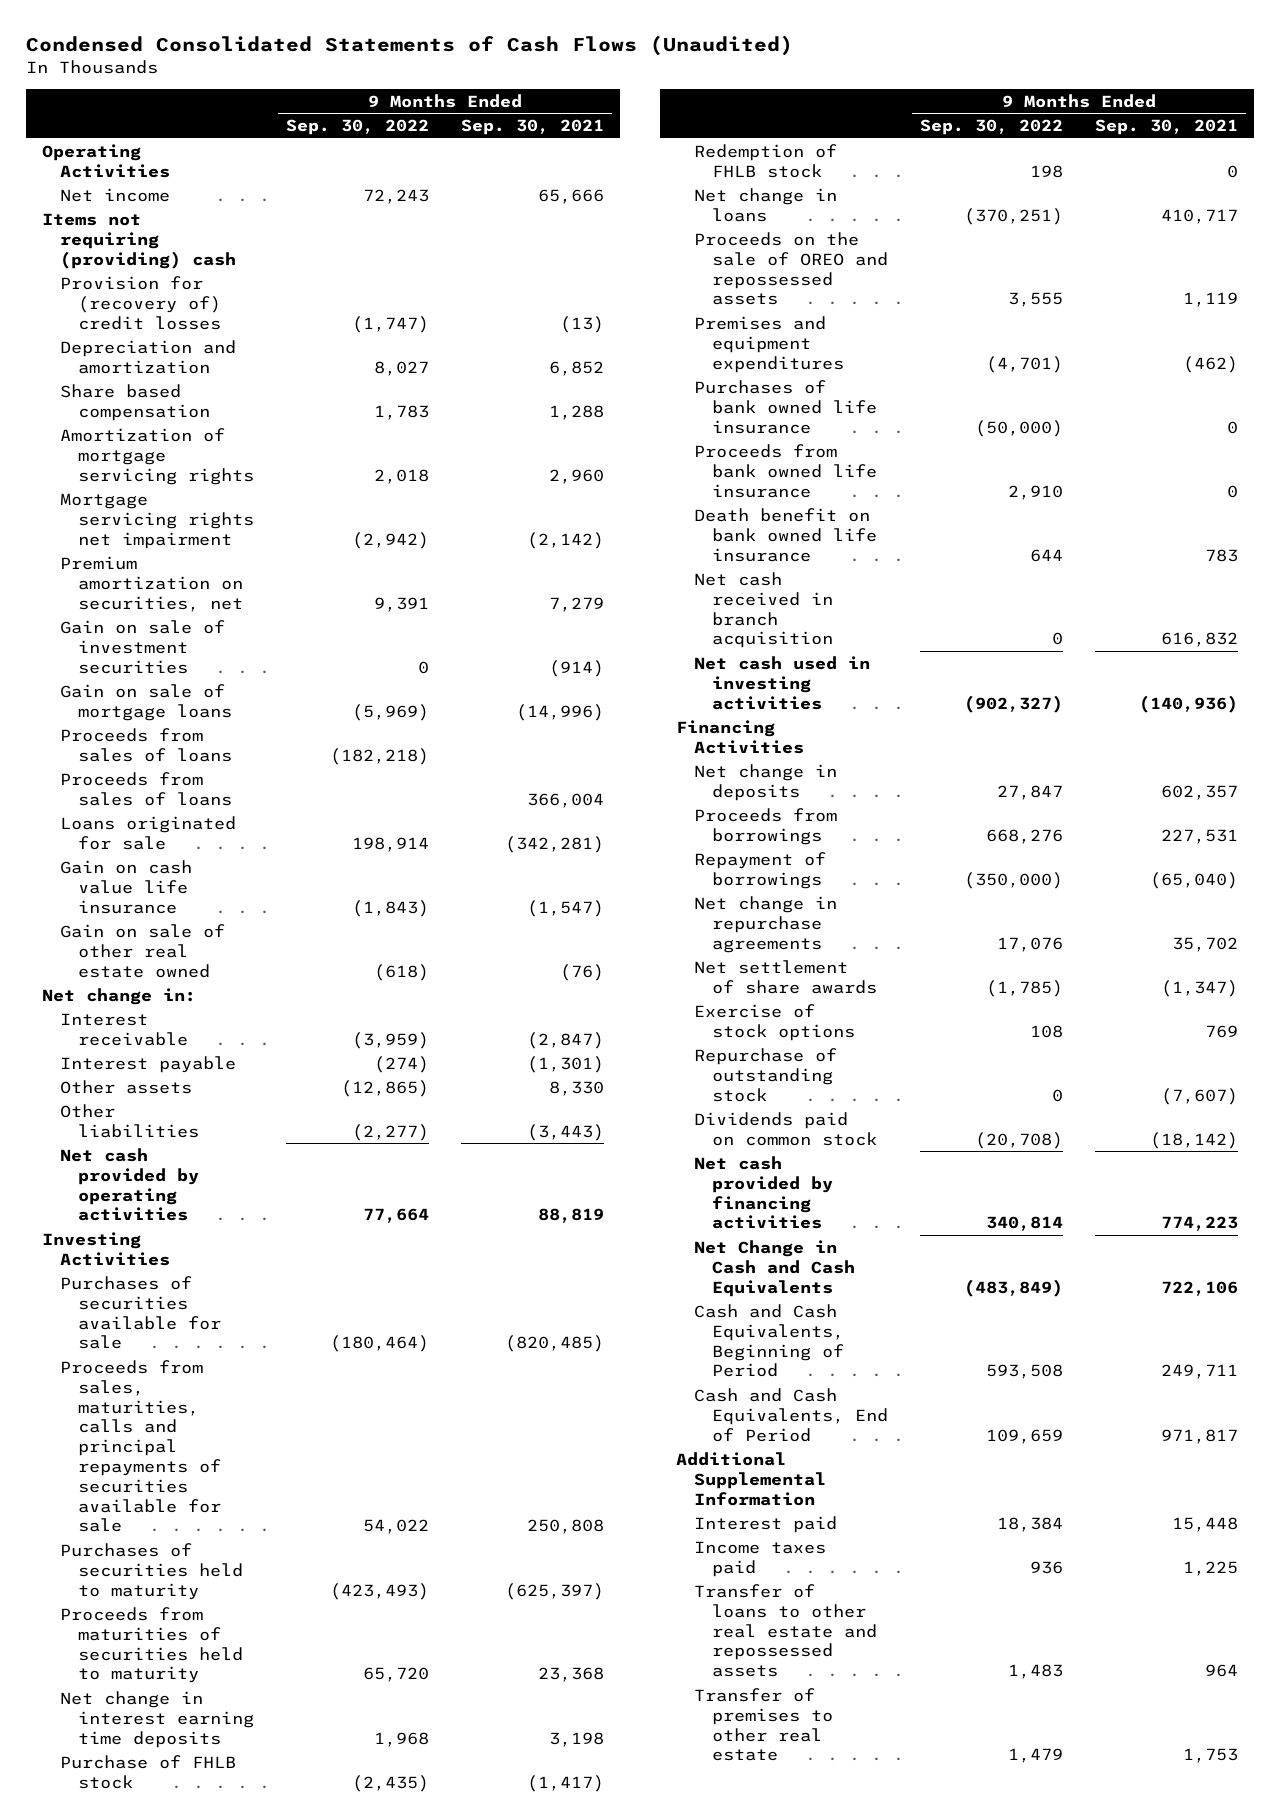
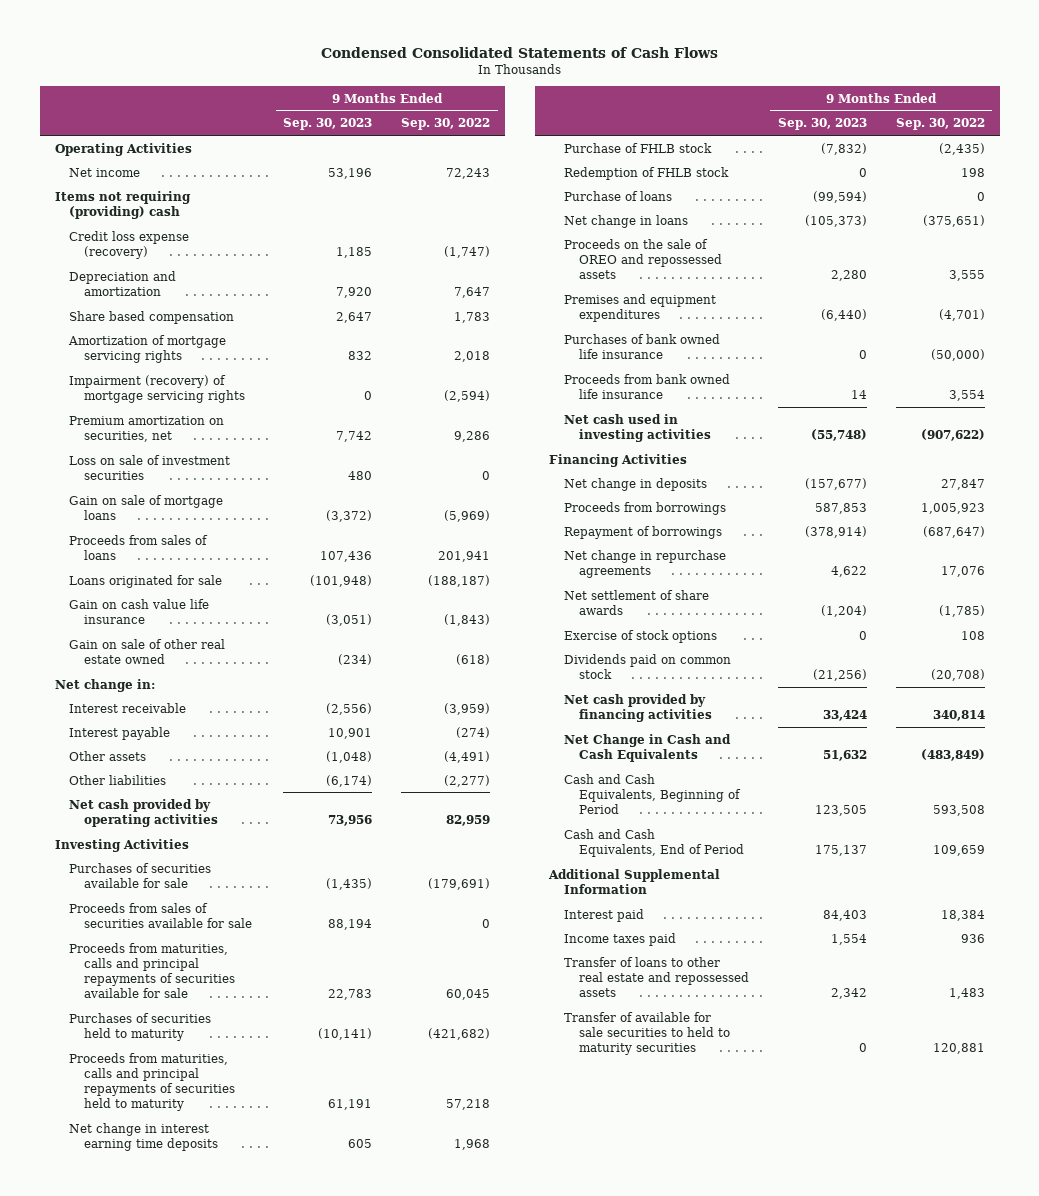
- Condensed Consolidated Statements of Cash Flows (Unaudited)
+ Condensed Consolidated Statements of Cash Flows
- | 9 Months Ended Sep. 30, 2022 | 9 Months Ended Sep. 30, 2021
+ | 9 Months Ended Sep. 30, 2023 | 9 Months Ended Sep. 30, 2022
- Provision for (recovery of) credit losses | (1,747) | (13)
- Depreciation and amortization | 8,027 | 6,852
+ Credit loss expense (recovery) | 1,185 | (1,747)
+ Depreciation and amortization | 7,920 | 7,647
- Mortgage servicing rights net impairment | (2,942) | (2,142)
- Premium amortization on securities, net | 9,391 | 7,279
- Gain on sale of investment securities | 0 | (914)
+ Impairment (recovery) of mortgage servicing rights | 0 | (2,594)
+ Premium amortization on securities, net | 7,742 | 9,286
+ Loss on sale of investment securities | 480 | 0
- Proceeds from sales of loans | (182,218) |
- Proceeds from sales of loans | | 366,004
- Loans originated for sale | 198,914 | (342,281)
+ Proceeds from sales of loans | 107,436 | 201,941
+ Loans originated for sale | (101,948) | (188,187)
- Other assets | (12,865) | 8,330
+ Other assets | (1,048) | (4,491)
- Net cash provided by operating activities | 77,664 | 88,819
+ Net cash provided by operating activities | 73,956 | 82,959
- Purchases of securities available for sale | (180,464) | (820,485)
- Proceeds from sales, maturities, calls and principal repayments of securities available for sale | 54,022 | 250,808
- Purchases of securities held to maturity | (423,493) | (625,397)
- Proceeds from maturities of securities held to maturity | 65,720 | 23,368
+ Purchases of securities available for sale | (1,435) | (179,691)
+ Proceeds from sales of securities available for sale | 88,194 | 0
+ Proceeds from maturities, calls and principal repayments of securities available for sale | 22,783 | 60,045
+ Purchases of securities held to maturity | (10,141) | (421,682)
+ Proceeds from maturities, calls and principal repayments of securities held to maturity | 61,191 | 57,218
- Net change in loans | (370,251) | 410,717
+ Purchase of loans | (99,594) | 0
+ Net change in loans | (105,373) | (375,651)
- Proceeds from bank owned life insurance | 2,910 | 0
- Death benefit on bank owned life insurance | 644 | 783
- Net cash received in branch acquisition | 0 | 616,832
- Net cash used in investing activities | (902,327) | (140,936)
+ Proceeds from bank owned life insurance | 14 | 3,554
+ Net cash used in investing activities | (55,748) | (907,622)
- Proceeds from borrowings | 668,276 | 227,531
- Repayment of borrowings | (350,000) | (65,040)
+ Proceeds from borrowings | 587,853 | 1,005,923
+ Repayment of borrowings | (378,914) | (687,647)
- Repurchase of outstanding stock | 0 | (7,607)
- Transfer of premises to other real estate | 1,479 | 1,753
+ Transfer of available for sale securities to held to maturity securities | 0 | 120,881

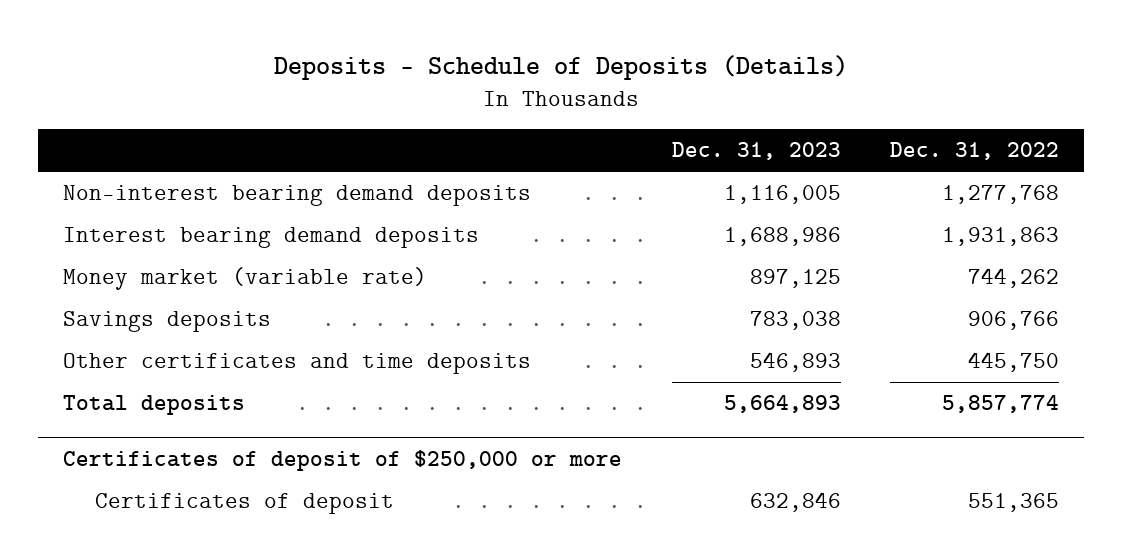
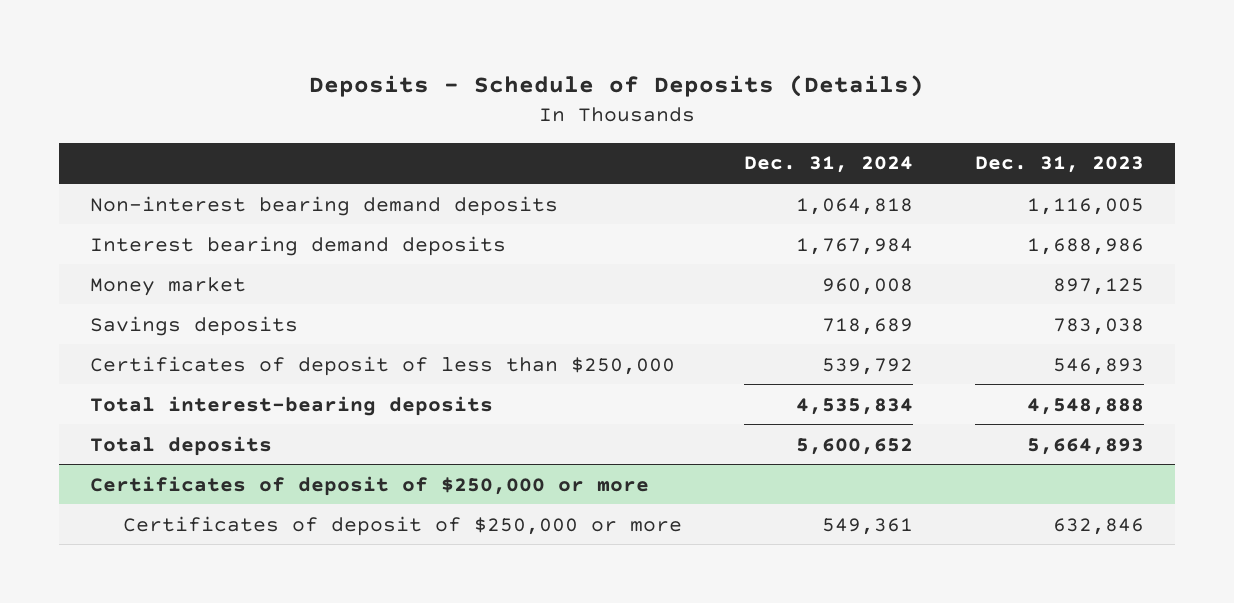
- | Dec. 31, 2023 | Dec. 31, 2022
+ | Dec. 31, 2024 | Dec. 31, 2023
- Money market (variable rate) | 897,125 | 744,262
+ Money market | 960,008 | 897,125
- Other certificates and time deposits | 546,893 | 445,750
+ Certificates of deposit of less than $250,000 | 539,792 | 546,893
+ Total interest-bearing deposits | 4,535,834 | 4,548,888
@ Certificates of deposit of $250,000 or more
- Certificates of deposit | 632,846 | 551,365
+ Certificates of deposit of $250,000 or more | 549,361 | 632,846

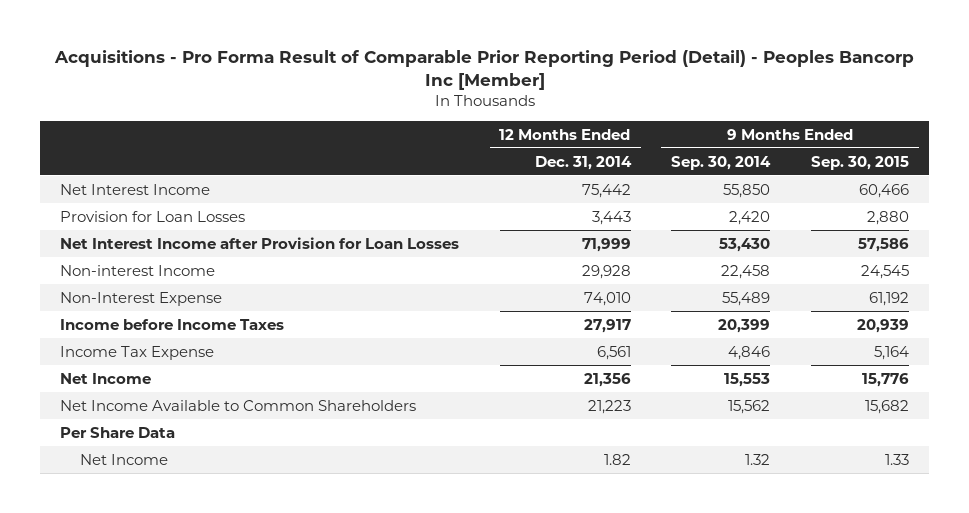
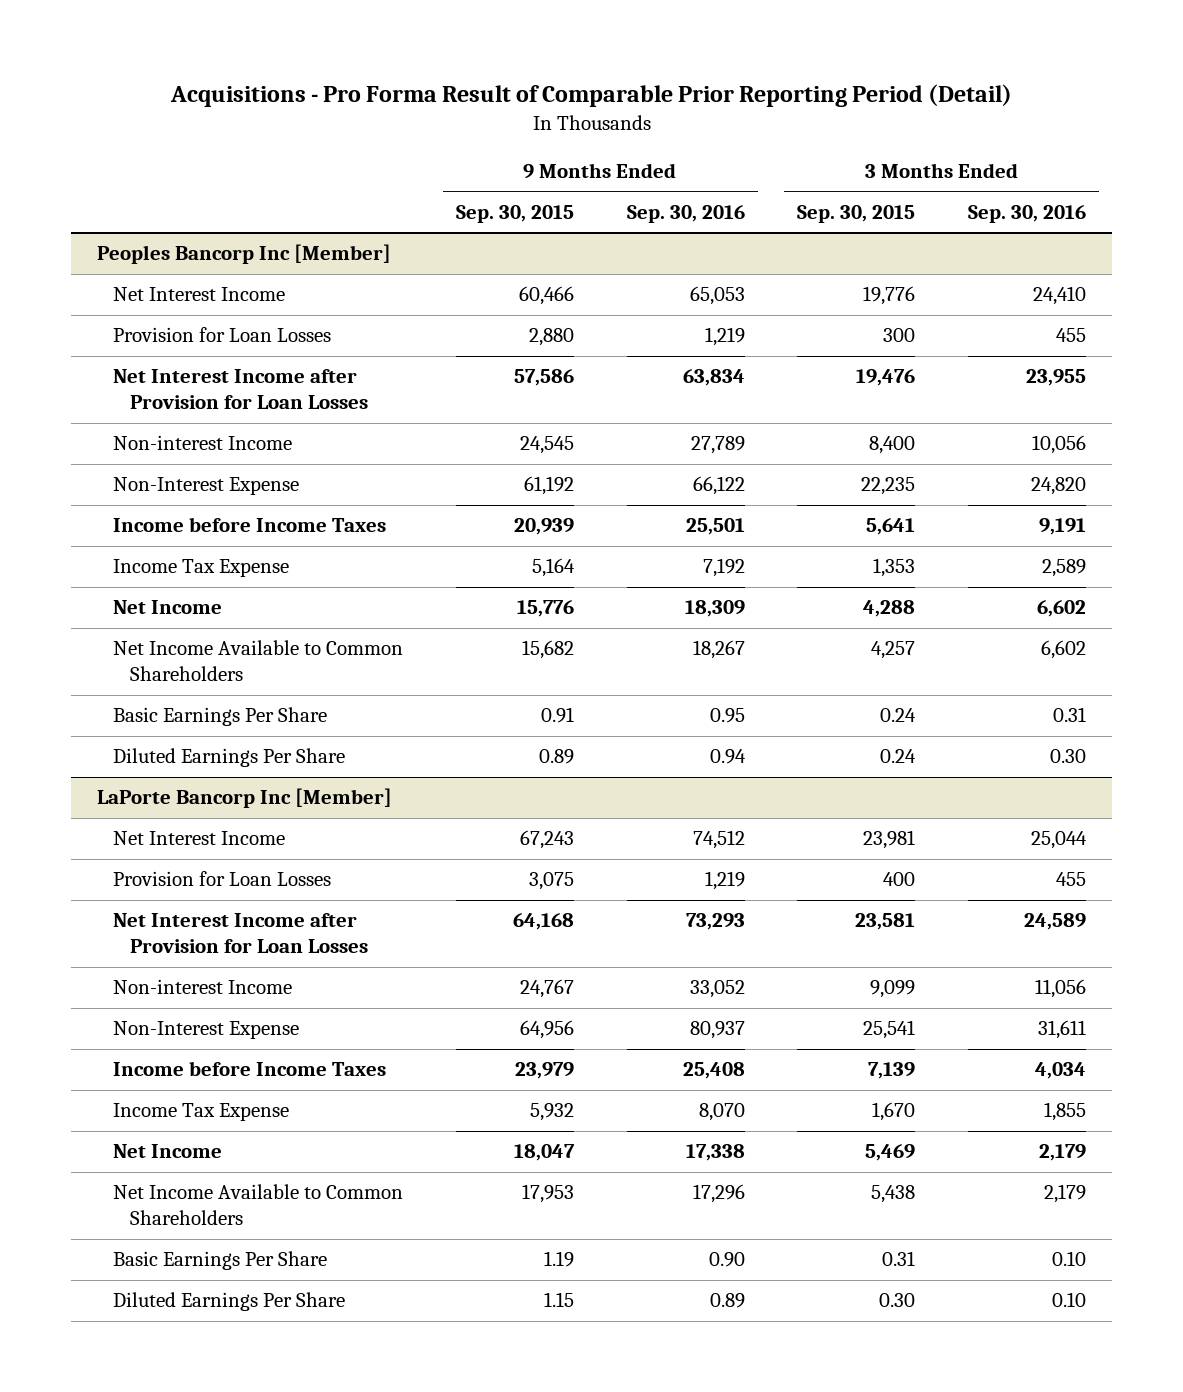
- Acquisitions - Pro Forma Result of Comparable Prior Reporting Period (Detail) - Peoples Bancorp Inc [Member]
+ Acquisitions - Pro Forma Result of Comparable Prior Reporting Period (Detail)
- | 12 Months Ended Dec. 31, 2014 | 9 Months Ended Sep. 30, 2014 | 9 Months Ended Sep. 30, 2015
+ | 9 Months Ended Sep. 30, 2015 | 9 Months Ended Sep. 30, 2016 | 3 Months Ended Sep. 30, 2015 | 3 Months Ended Sep. 30, 2016
+ Peoples Bancorp Inc [Member]
- Per Share Data
- Net Income | 1.82 | 1.32 | 1.33
+ Basic Earnings Per Share | 0.91 | 0.95 | 0.24 | 0.31
+ Diluted Earnings Per Share | 0.89 | 0.94 | 0.24 | 0.30
+ LaPorte Bancorp Inc [Member]
+ Net Interest Income | 67,243 | 74,512 | 23,981 | 25,044
+ Provision for Loan Losses | 3,075 | 1,219 | 400 | 455
+ Net Interest Income after Provision for Loan Losses | 64,168 | 73,293 | 23,581 | 24,589
+ Non-interest Income | 24,767 | 33,052 | 9,099 | 11,056
+ Non-Interest Expense | 64,956 | 80,937 | 25,541 | 31,611
+ Income before Income Taxes | 23,979 | 25,408 | 7,139 | 4,034
+ Income Tax Expense | 5,932 | 8,070 | 1,670 | 1,855
+ Net Income | 18,047 | 17,338 | 5,469 | 2,179
+ Net Income Available to Common Shareholders | 17,953 | 17,296 | 5,438 | 2,179
+ Basic Earnings Per Share | 1.19 | 0.90 | 0.31 | 0.10
+ Diluted Earnings Per Share | 1.15 | 0.89 | 0.30 | 0.10

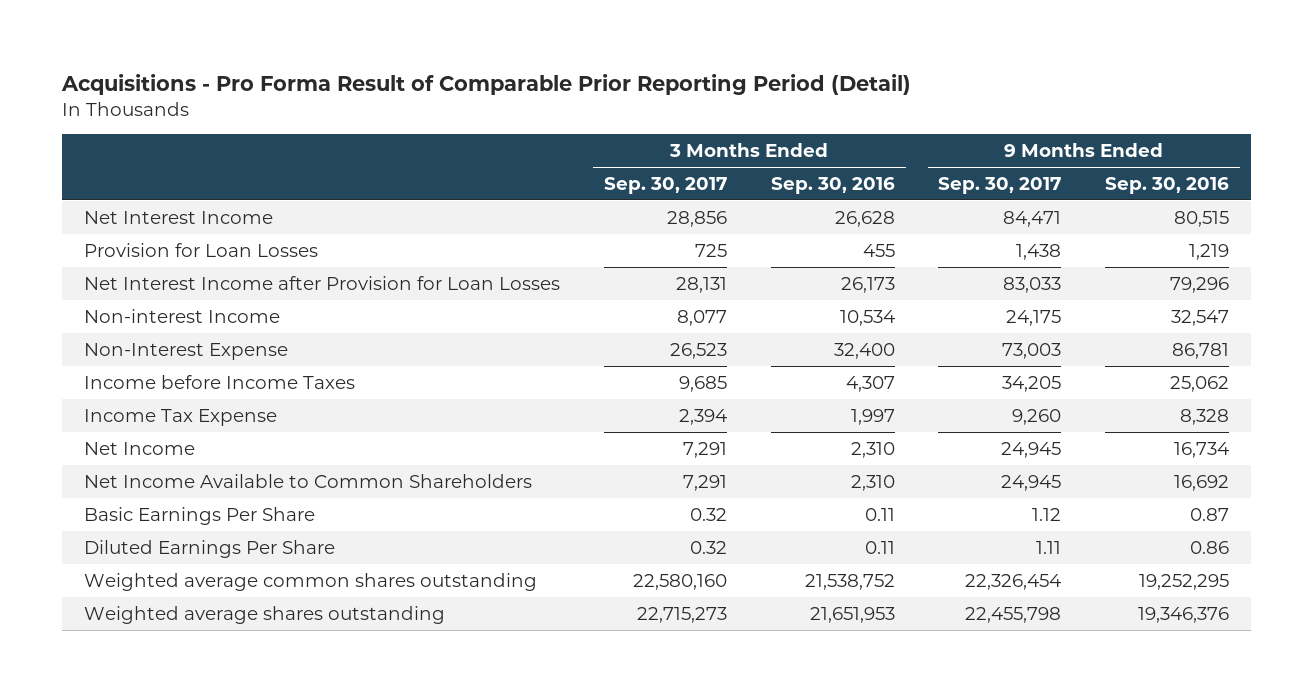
- | 9 Months Ended Sep. 30, 2015 | 9 Months Ended Sep. 30, 2016 | 3 Months Ended Sep. 30, 2015 | 3 Months Ended Sep. 30, 2016
+ | 3 Months Ended Sep. 30, 2017 | 3 Months Ended Sep. 30, 2016 | 9 Months Ended Sep. 30, 2017 | 9 Months Ended Sep. 30, 2016
- Peoples Bancorp Inc [Member]
- Net Interest Income | 60,466 | 65,053 | 19,776 | 24,410
- Provision for Loan Losses | 2,880 | 1,219 | 300 | 455
- Net Interest Income after Provision for Loan Losses | 57,586 | 63,834 | 19,476 | 23,955
- Non-interest Income | 24,545 | 27,789 | 8,400 | 10,056
- Non-Interest Expense | 61,192 | 66,122 | 22,235 | 24,820
- Income before Income Taxes | 20,939 | 25,501 | 5,641 | 9,191
- Income Tax Expense | 5,164 | 7,192 | 1,353 | 2,589
- Net Income | 15,776 | 18,309 | 4,288 | 6,602
- Net Income Available to Common Shareholders | 15,682 | 18,267 | 4,257 | 6,602
- Basic Earnings Per Share | 0.91 | 0.95 | 0.24 | 0.31
- Diluted Earnings Per Share | 0.89 | 0.94 | 0.24 | 0.30
- LaPorte Bancorp Inc [Member]
- Net Interest Income | 67,243 | 74,512 | 23,981 | 25,044
+ Net Interest Income | 28,856 | 26,628 | 84,471 | 80,515
- Net Interest Income after Provision for Loan Losses | 64,168 | 73,293 | 23,581 | 24,589
- Non-interest Income | 24,767 | 33,052 | 9,099 | 11,056
- Non-Interest Expense | 64,956 | 80,937 | 25,541 | 31,611
- Income before Income Taxes | 23,979 | 25,408 | 7,139 | 4,034
- Income Tax Expense | 5,932 | 8,070 | 1,670 | 1,855
- Net Income | 18,047 | 17,338 | 5,469 | 2,179
- Net Income Available to Common Shareholders | 17,953 | 17,296 | 5,438 | 2,179
- Basic Earnings Per Share | 1.19 | 0.90 | 0.31 | 0.10
- Diluted Earnings Per Share | 1.15 | 0.89 | 0.30 | 0.10
+ Net Interest Income after Provision for Loan Losses | 28,131 | 26,173 | 83,033 | 79,296
+ Non-interest Income | 8,077 | 10,534 | 24,175 | 32,547
+ Non-Interest Expense | 26,523 | 32,400 | 73,003 | 86,781
+ Income before Income Taxes | 9,685 | 4,307 | 34,205 | 25,062
+ Income Tax Expense | 2,394 | 1,997 | 9,260 | 8,328
+ Net Income | 7,291 | 2,310 | 24,945 | 16,734
+ Net Income Available to Common Shareholders | 7,291 | 2,310 | 24,945 | 16,692
+ Basic Earnings Per Share | 0.32 | 0.11 | 1.12 | 0.87
+ Diluted Earnings Per Share | 0.32 | 0.11 | 1.11 | 0.86
+ Weighted average common shares outstanding | 22,580,160 | 21,538,752 | 22,326,454 | 19,252,295
+ Weighted average shares outstanding | 22,715,273 | 21,651,953 | 22,455,798 | 19,346,376

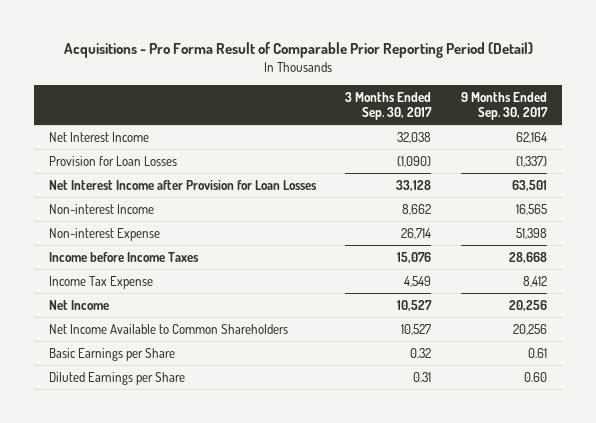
- | 3 Months Ended Sep. 30, 2017 | 3 Months Ended Sep. 30, 2016 | 9 Months Ended Sep. 30, 2017 | 9 Months Ended Sep. 30, 2016
+ | 3 Months Ended Sep. 30, 2017 | 9 Months Ended Sep. 30, 2017
- Net Interest Income | 28,856 | 26,628 | 84,471 | 80,515
- Provision for Loan Losses | 725 | 455 | 1,438 | 1,219
- Net Interest Income after Provision for Loan Losses | 28,131 | 26,173 | 83,033 | 79,296
- Non-interest Income | 8,077 | 10,534 | 24,175 | 32,547
- Non-Interest Expense | 26,523 | 32,400 | 73,003 | 86,781
- Income before Income Taxes | 9,685 | 4,307 | 34,205 | 25,062
- Income Tax Expense | 2,394 | 1,997 | 9,260 | 8,328
- Net Income | 7,291 | 2,310 | 24,945 | 16,734
- Net Income Available to Common Shareholders | 7,291 | 2,310 | 24,945 | 16,692
- Basic Earnings Per Share | 0.32 | 0.11 | 1.12 | 0.87
- Diluted Earnings Per Share | 0.32 | 0.11 | 1.11 | 0.86
- Weighted average common shares outstanding | 22,580,160 | 21,538,752 | 22,326,454 | 19,252,295
- Weighted average shares outstanding | 22,715,273 | 21,651,953 | 22,455,798 | 19,346,376
+ Net Interest Income | 32,038 | 62,164
+ Provision for Loan Losses | (1,090) | (1,337)
+ Net Interest Income after Provision for Loan Losses | 33,128 | 63,501
+ Non-interest Income | 8,662 | 16,565
+ Non-interest Expense | 26,714 | 51,398
+ Income before Income Taxes | 15,076 | 28,668
+ Income Tax Expense | 4,549 | 8,412
+ Net Income | 10,527 | 20,256
+ Net Income Available to Common Shareholders | 10,527 | 20,256
+ Basic Earnings per Share | 0.32 | 0.61
+ Diluted Earnings per Share | 0.31 | 0.60

